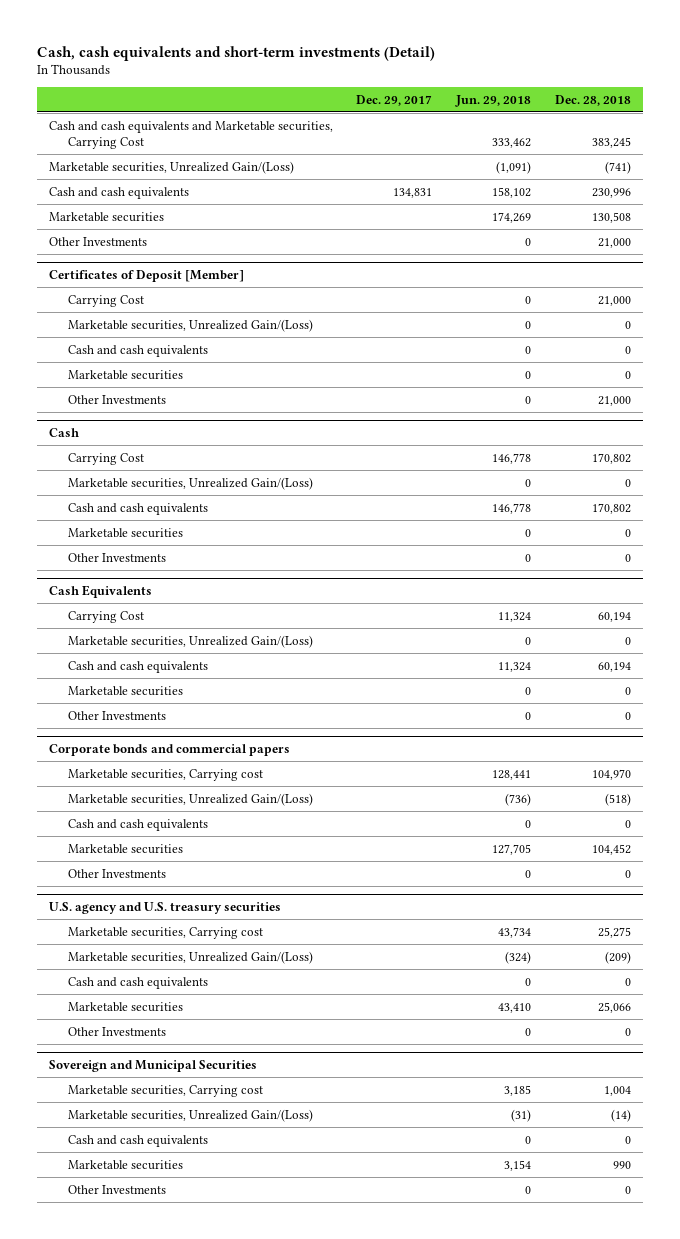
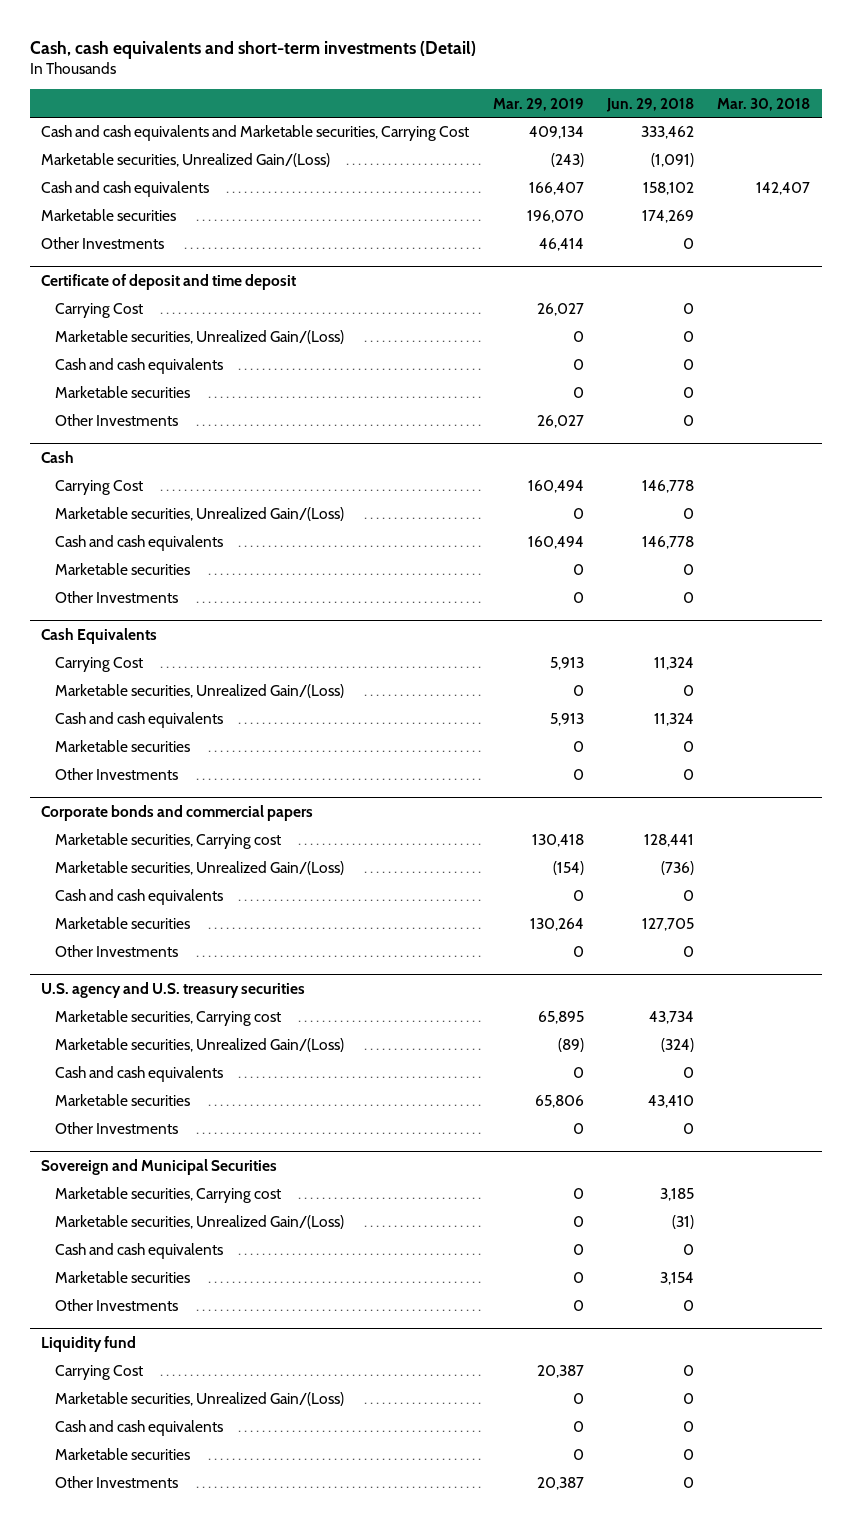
- | Dec. 29, 2017 | Jun. 29, 2018 | Dec. 28, 2018
+ | Mar. 29, 2019 | Jun. 29, 2018 | Mar. 30, 2018
- Certificates of Deposit [Member]
+ Certificate of deposit and time deposit
+ Liquidity fund
+ Carrying Cost | 20,387 | 0 |
+ Marketable securities, Unrealized Gain/(Loss) | 0 | 0 |
+ Cash and cash equivalents | 0 | 0 |
+ Marketable securities | 0 | 0 |
+ Other Investments | 20,387 | 0 |

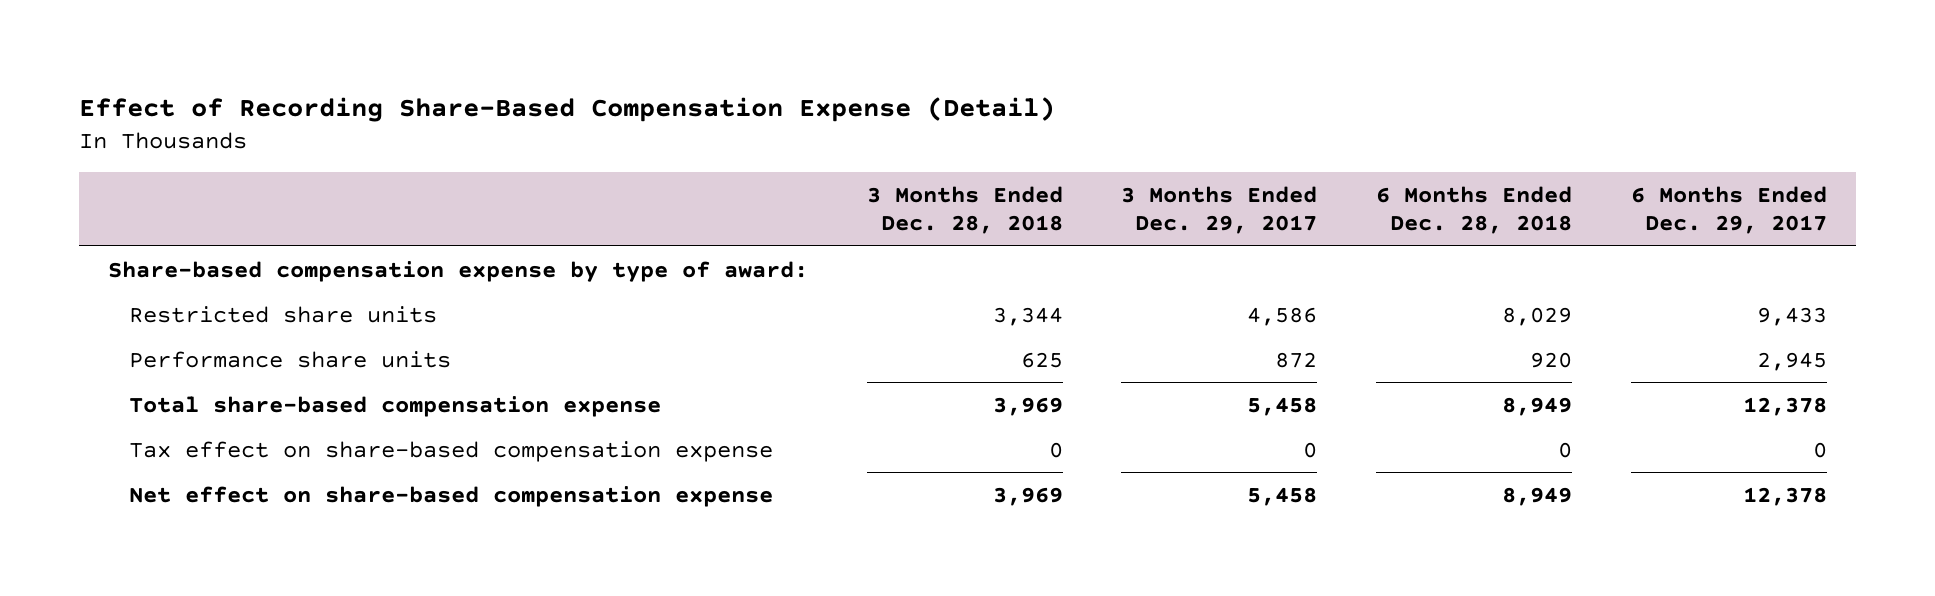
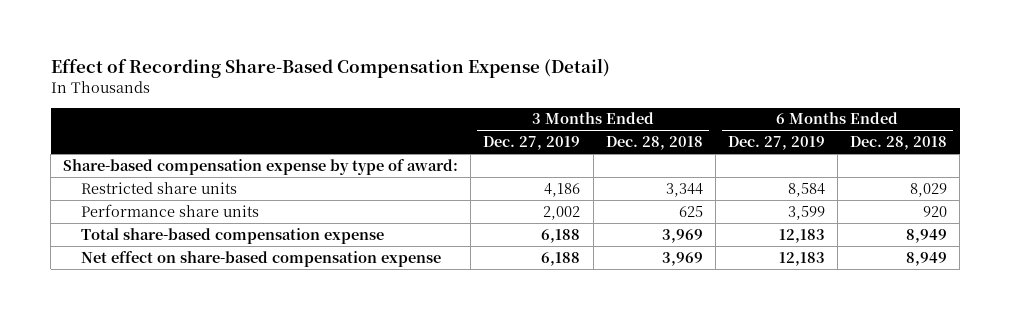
- | 3 Months Ended Dec. 28, 2018 | 3 Months Ended Dec. 29, 2017 | 6 Months Ended Dec. 28, 2018 | 6 Months Ended Dec. 29, 2017
+ | 3 Months Ended Dec. 27, 2019 | 3 Months Ended Dec. 28, 2018 | 6 Months Ended Dec. 27, 2019 | 6 Months Ended Dec. 28, 2018
- Tax effect on share-based compensation expense | 0 | 0 | 0 | 0

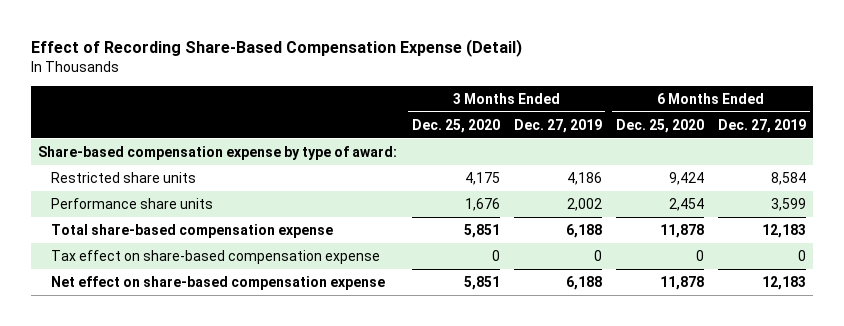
- | 3 Months Ended Dec. 27, 2019 | 3 Months Ended Dec. 28, 2018 | 6 Months Ended Dec. 27, 2019 | 6 Months Ended Dec. 28, 2018
+ | 3 Months Ended Dec. 25, 2020 | 3 Months Ended Dec. 27, 2019 | 6 Months Ended Dec. 25, 2020 | 6 Months Ended Dec. 27, 2019
+ Tax effect on share-based compensation expense | 0 | 0 | 0 | 0

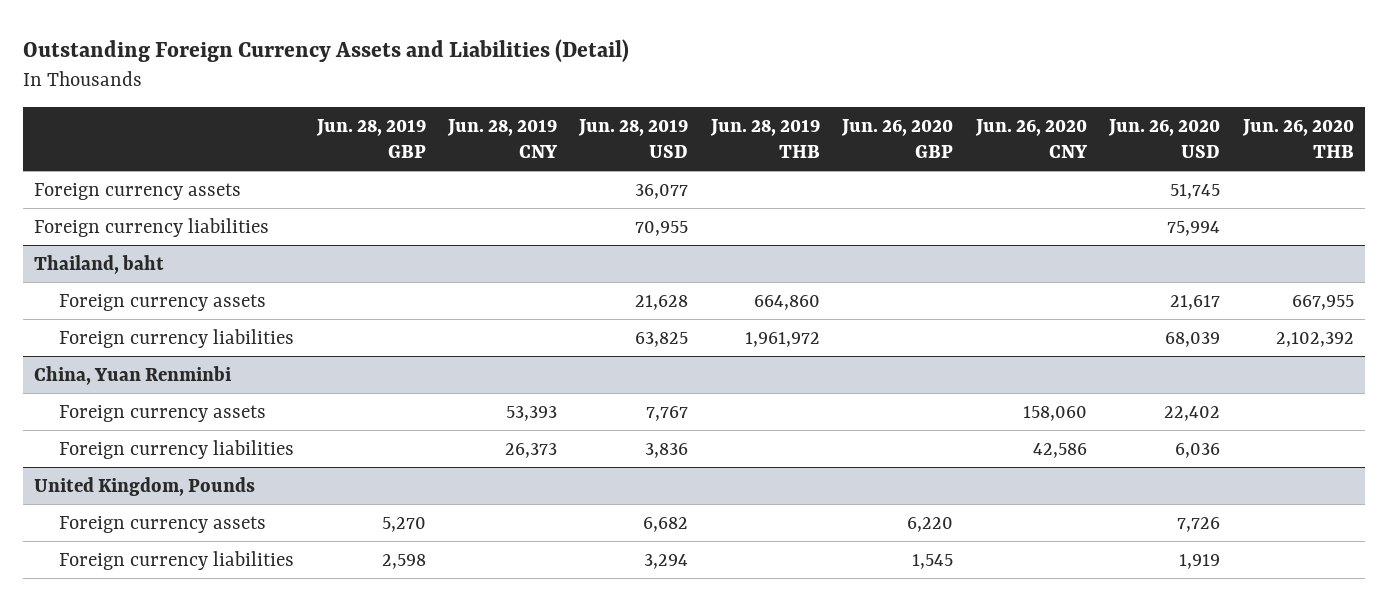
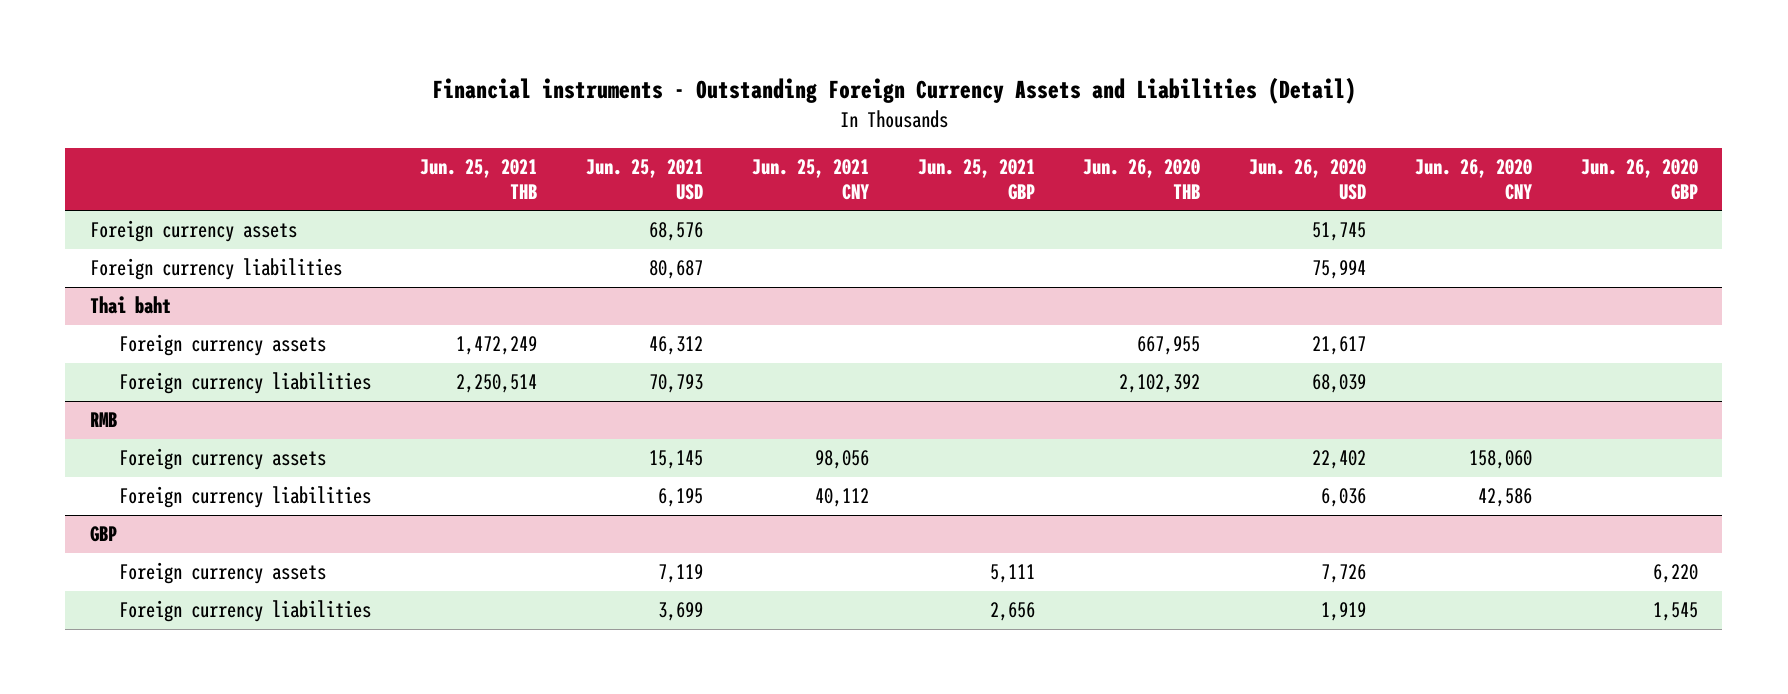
- Outstanding Foreign Currency Assets and Liabilities (Detail)
+ Financial instruments - Outstanding Foreign Currency Assets and Liabilities (Detail)
- | Jun. 28, 2019 GBP | Jun. 28, 2019 CNY | Jun. 28, 2019 USD | Jun. 28, 2019 THB | Jun. 26, 2020 GBP | Jun. 26, 2020 CNY | Jun. 26, 2020 USD | Jun. 26, 2020 THB
+ | Jun. 25, 2021 THB | Jun. 25, 2021 USD | Jun. 25, 2021 CNY | Jun. 25, 2021 GBP | Jun. 26, 2020 THB | Jun. 26, 2020 USD | Jun. 26, 2020 CNY | Jun. 26, 2020 GBP
- Thailand, baht
+ Thai baht
- China, Yuan Renminbi
+ RMB
- United Kingdom, Pounds
+ GBP

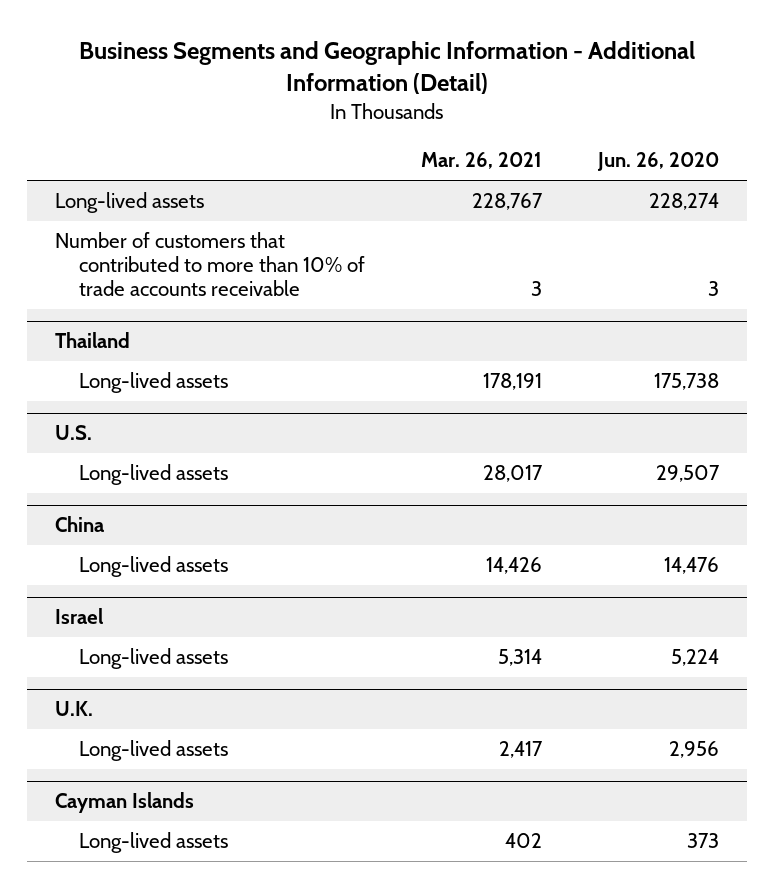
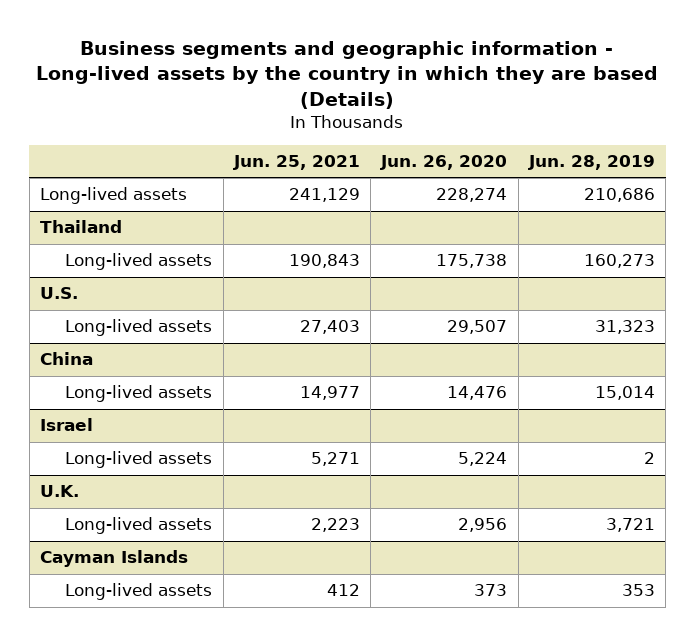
- Business Segments and Geographic Information - Additional Information (Detail)
+ Business segments and geographic information - Long-lived assets by the country in which they are based (Details)
- | Mar. 26, 2021 | Jun. 26, 2020
+ | Jun. 25, 2021 | Jun. 26, 2020 | Jun. 28, 2019
- Number of customers that contributed to more than 10% of trade accounts receivable | 3 | 3

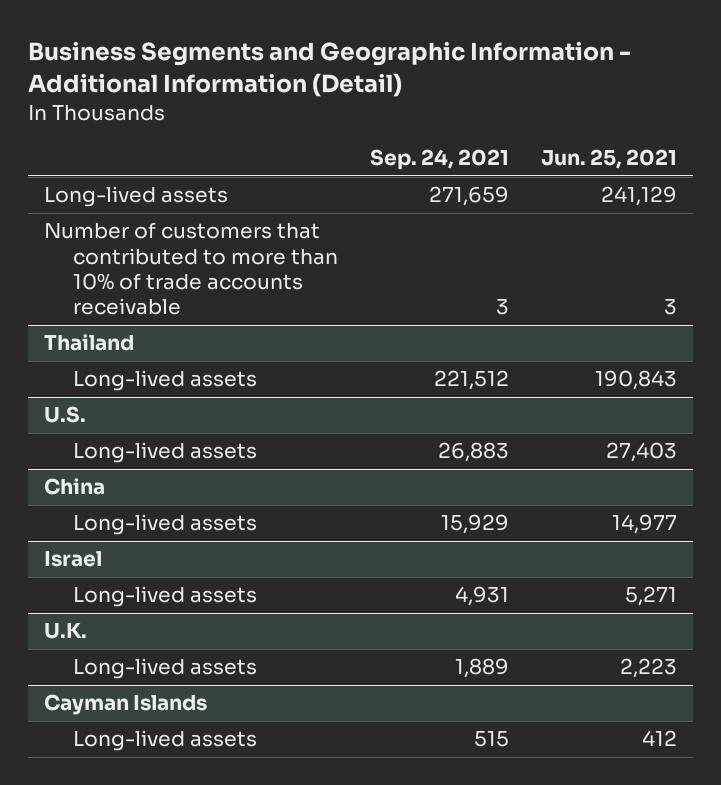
- Business segments and geographic information - Long-lived assets by the country in which they are based (Details)
+ Business Segments and Geographic Information - Additional Information (Detail)
- | Jun. 25, 2021 | Jun. 26, 2020 | Jun. 28, 2019
+ | Sep. 24, 2021 | Jun. 25, 2021
+ Number of customers that contributed to more than 10% of trade accounts receivable | 3 | 3

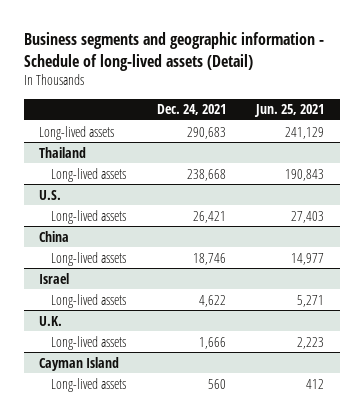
- Business Segments and Geographic Information - Additional Information (Detail)
+ Business segments and geographic information - Schedule of long-lived assets (Detail)
- | Sep. 24, 2021 | Jun. 25, 2021
+ | Dec. 24, 2021 | Jun. 25, 2021
- Number of customers that contributed to more than 10% of trade accounts receivable | 3 | 3
- Cayman Islands
+ Cayman Island

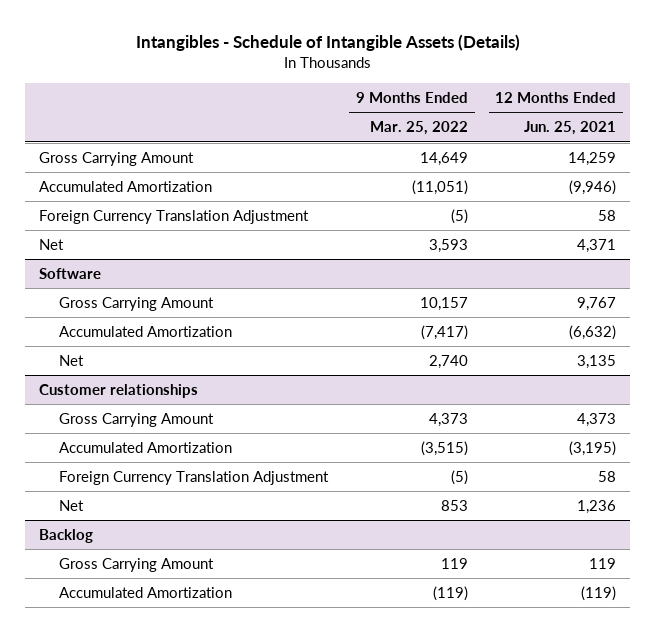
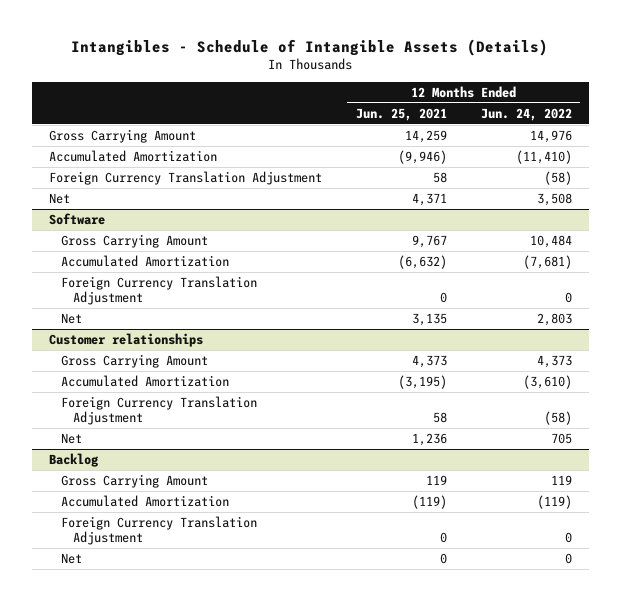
- | 9 Months Ended Mar. 25, 2022 | 12 Months Ended Jun. 25, 2021
+ | 12 Months Ended Jun. 25, 2021 | 12 Months Ended Jun. 24, 2022
@ Software
+ Foreign Currency Translation Adjustment | 0 | 0
@ Backlog
+ Foreign Currency Translation Adjustment | 0 | 0
+ Net | 0 | 0

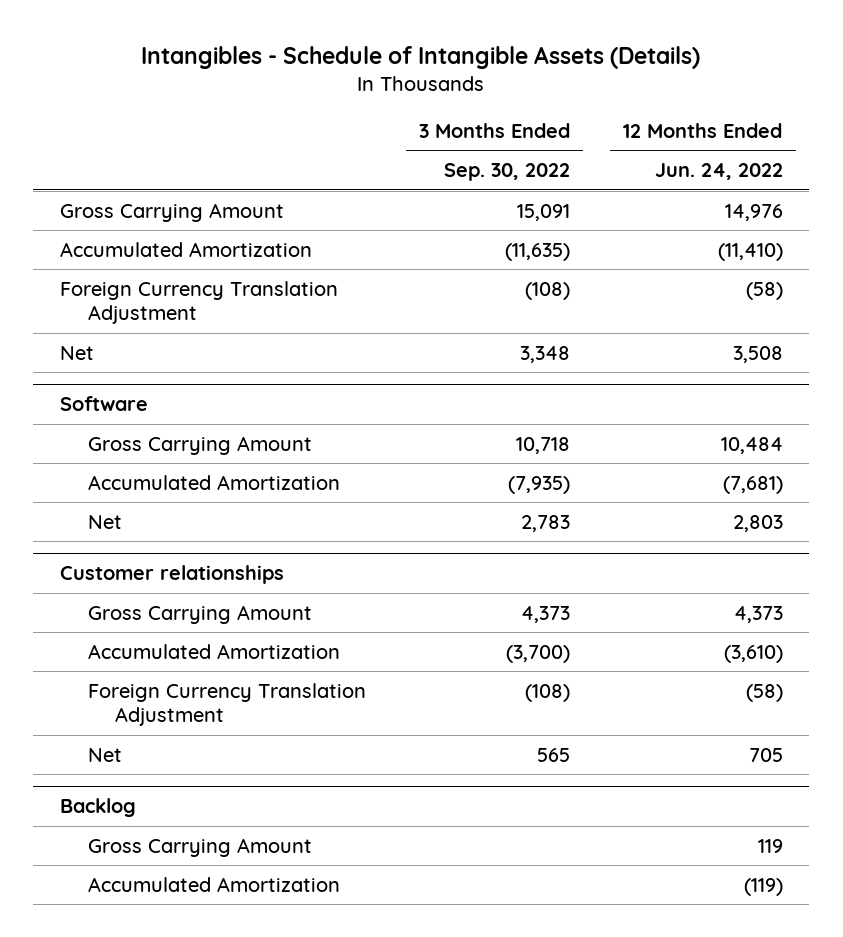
- | 12 Months Ended Jun. 25, 2021 | 12 Months Ended Jun. 24, 2022
+ | 3 Months Ended Sep. 30, 2022 | 12 Months Ended Jun. 24, 2022
@ Software
- Foreign Currency Translation Adjustment | 0 | 0
@ Backlog
- Foreign Currency Translation Adjustment | 0 | 0
- Net | 0 | 0

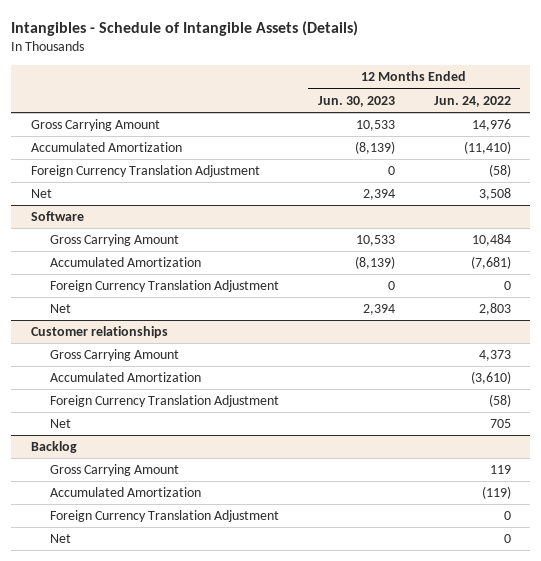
- | 3 Months Ended Sep. 30, 2022 | 12 Months Ended Jun. 24, 2022
+ | 12 Months Ended Jun. 30, 2023 | 12 Months Ended Jun. 24, 2022
@ Software
+ Foreign Currency Translation Adjustment | 0 | 0
@ Backlog
+ Foreign Currency Translation Adjustment | | 0
+ Net | | 0

